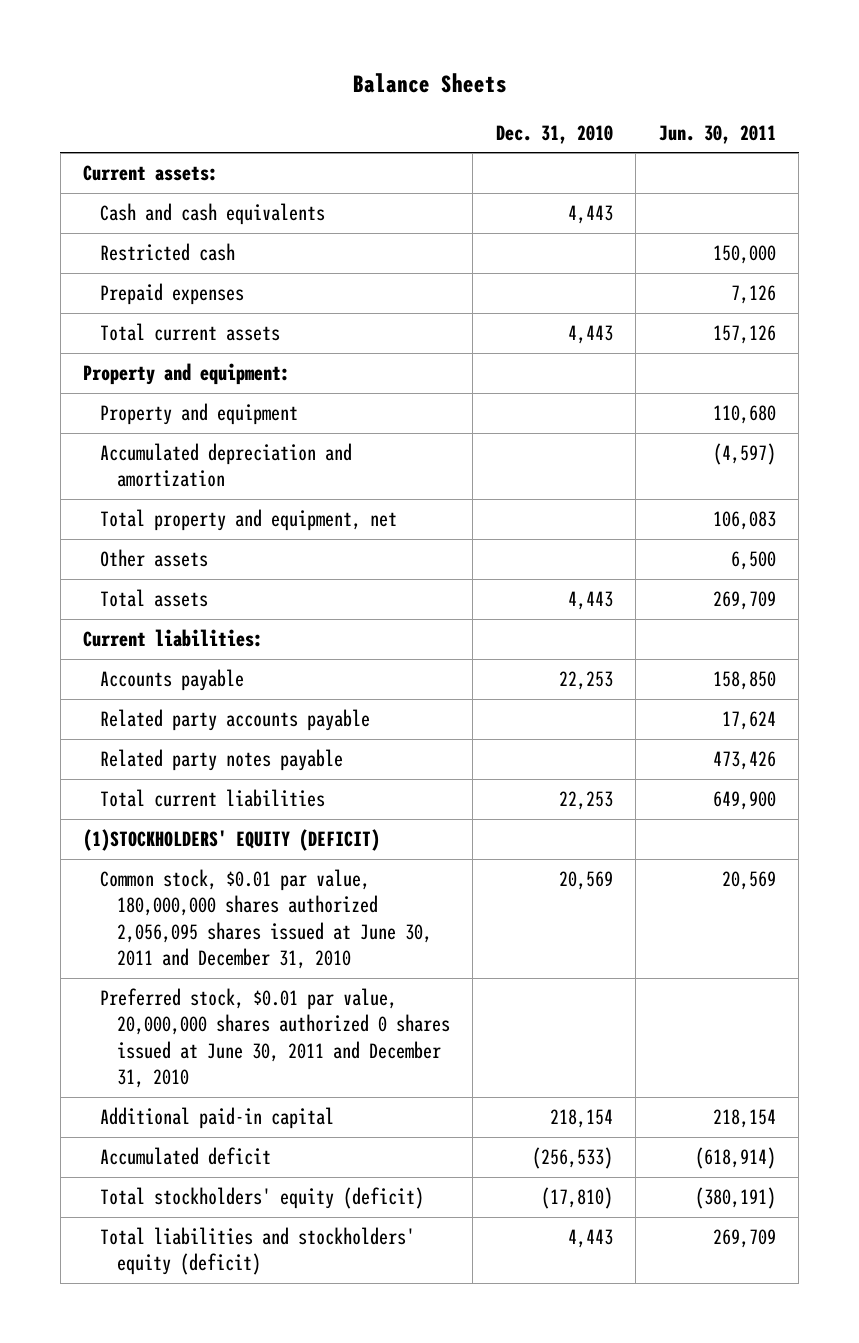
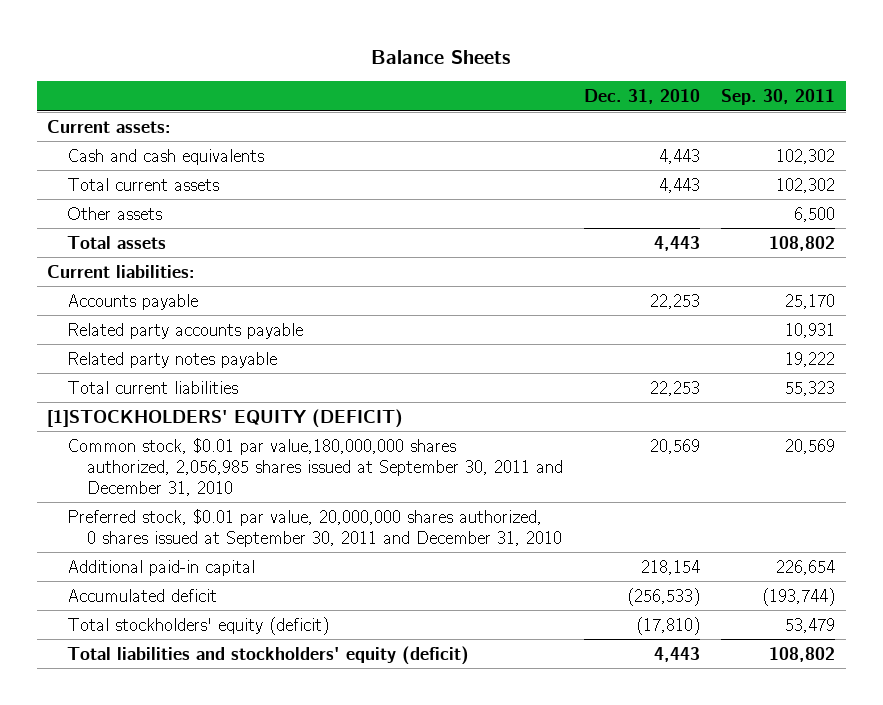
- | Dec. 31, 2010 | Jun. 30, 2011
+ | Dec. 31, 2010 | Sep. 30, 2011
- Restricted cash | | 150,000
- Prepaid expenses | | 7,126
- Property and equipment:
- Property and equipment | | 110,680
- Accumulated depreciation and amortization | | (4,597)
- Total property and equipment, net | | 106,083
- (1)STOCKHOLDERS' EQUITY (DEFICIT)
- Common stock, $0.01 par value, 180,000,000 shares authorized 2,056,095 shares issued at June 30, 2011 and December 31, 2010 | 20,569 | 20,569
- Preferred stock, $0.01 par value, 20,000,000 shares authorized 0 shares issued at June 30, 2011 and December 31, 2010
+ [1]STOCKHOLDERS' EQUITY (DEFICIT)
+ Common stock, $0.01 par value,180,000,000 shares authorized, 2,056,985 shares issued at September 30, 2011 and December 31, 2010 | 20,569 | 20,569
+ Preferred stock, $0.01 par value, 20,000,000 shares authorized, 0 shares issued at September 30, 2011 and December 31, 2010

